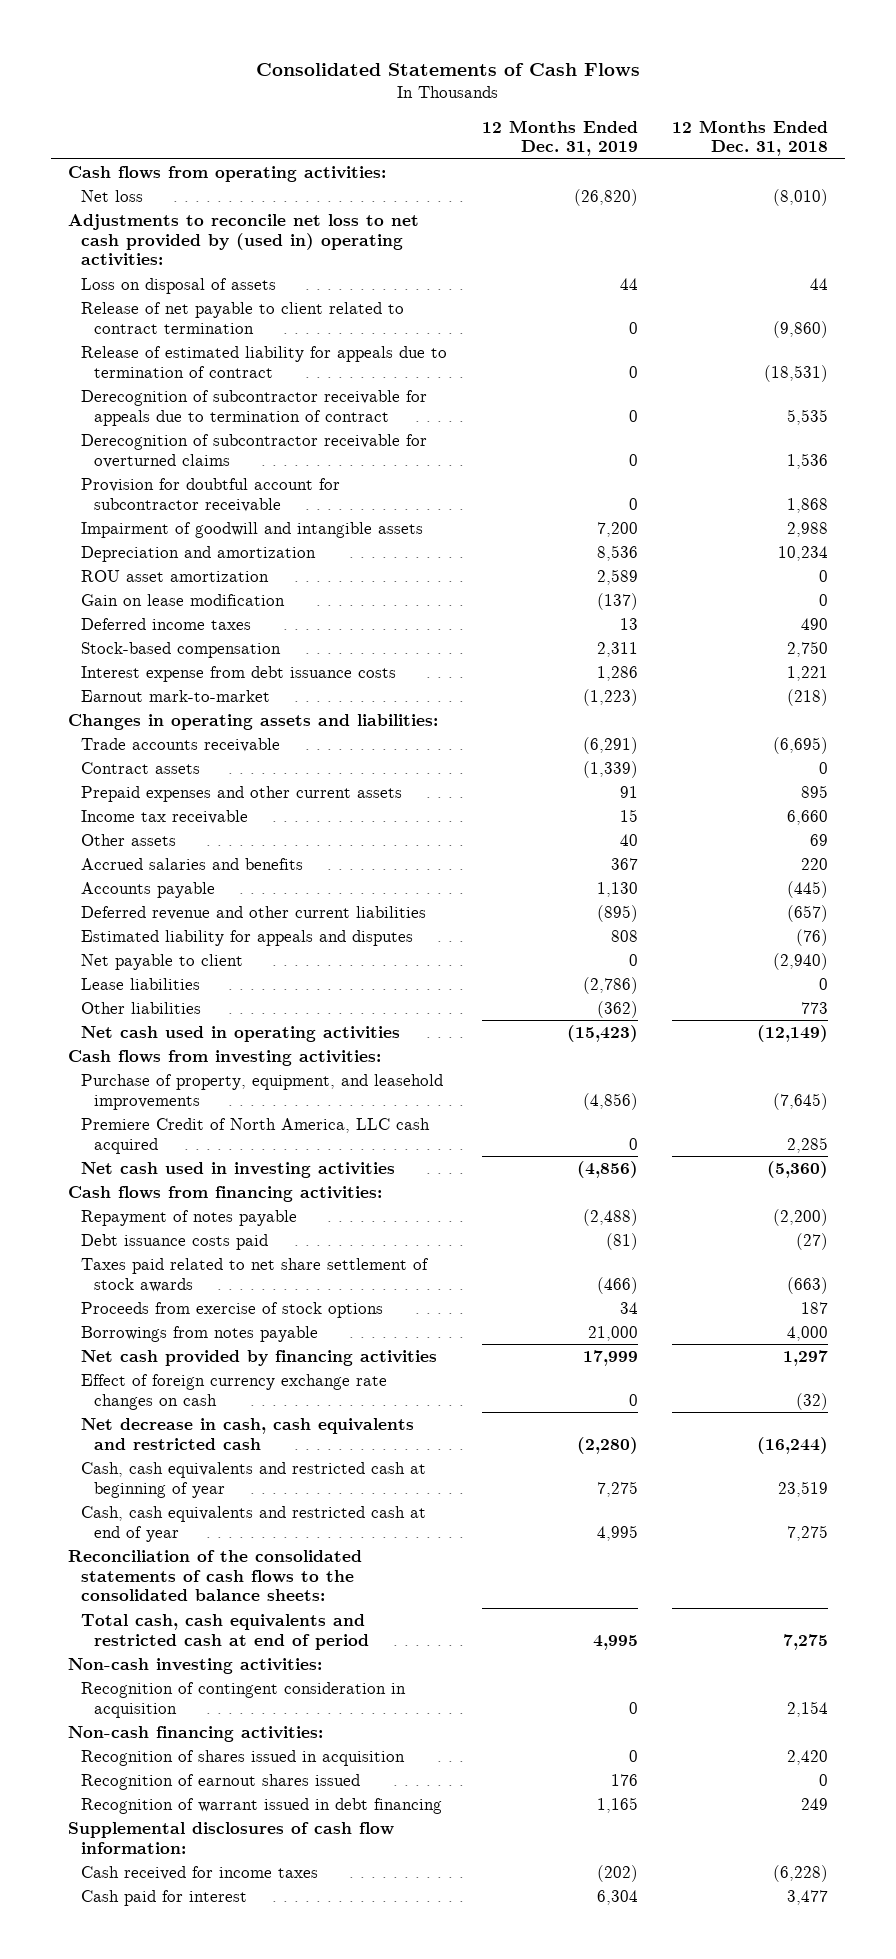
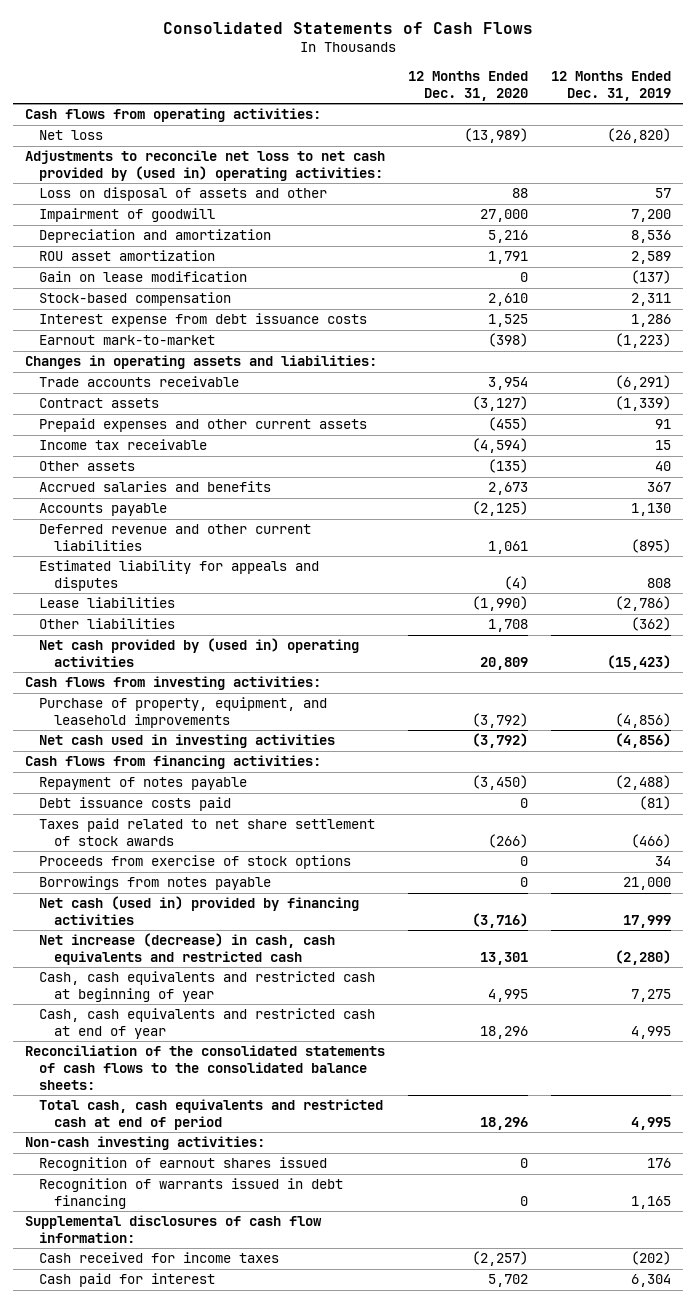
- | 12 Months Ended Dec. 31, 2019 | 12 Months Ended Dec. 31, 2018
+ | 12 Months Ended Dec. 31, 2020 | 12 Months Ended Dec. 31, 2019
- Loss on disposal of assets | 44 | 44
- Release of net payable to client related to contract termination | 0 | (9,860)
- Release of estimated liability for appeals due to termination of contract | 0 | (18,531)
- Derecognition of subcontractor receivable for appeals due to termination of contract | 0 | 5,535
- Derecognition of subcontractor receivable for overturned claims | 0 | 1,536
- Provision for doubtful account for subcontractor receivable | 0 | 1,868
- Impairment of goodwill and intangible assets | 7,200 | 2,988
+ Loss on disposal of assets and other | 88 | 57
+ Impairment of goodwill | 27,000 | 7,200
- Deferred income taxes | 13 | 490
- Net payable to client | 0 | (2,940)
- Net cash used in operating activities | (15,423) | (12,149)
+ Net cash provided by (used in) operating activities | 20,809 | (15,423)
- Premiere Credit of North America, LLC cash acquired | 0 | 2,285
- Net cash provided by financing activities | 17,999 | 1,297
- Effect of foreign currency exchange rate changes on cash | 0 | (32)
- Net decrease in cash, cash equivalents and restricted cash | (2,280) | (16,244)
+ Net cash (used in) provided by financing activities | (3,716) | 17,999
+ Net increase (decrease) in cash, cash equivalents and restricted cash | 13,301 | (2,280)
- Recognition of contingent consideration in acquisition | 0 | 2,154
- Non-cash financing activities:
- Recognition of shares issued in acquisition | 0 | 2,420
- Recognition of warrant issued in debt financing | 1,165 | 249
+ Recognition of warrants issued in debt financing | 0 | 1,165

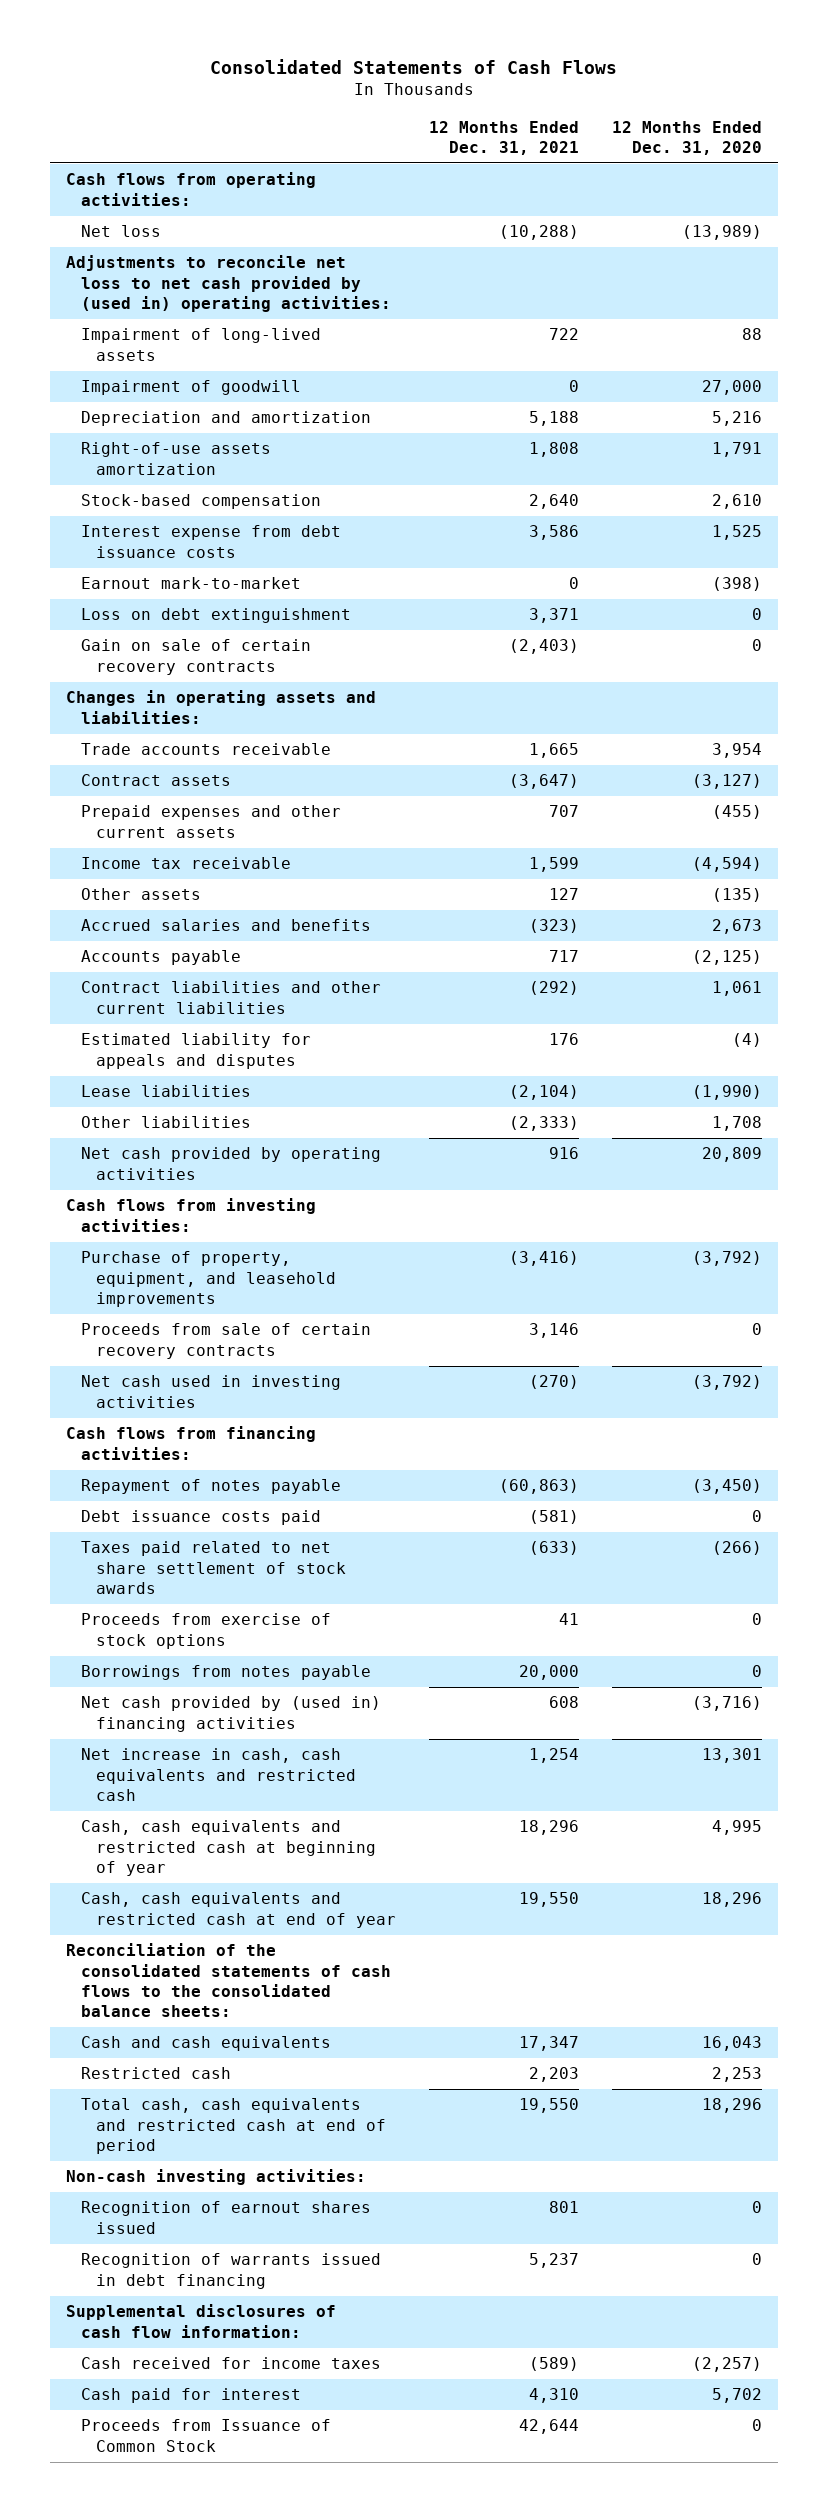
- | 12 Months Ended Dec. 31, 2020 | 12 Months Ended Dec. 31, 2019
+ | 12 Months Ended Dec. 31, 2021 | 12 Months Ended Dec. 31, 2020
- Loss on disposal of assets and other | 88 | 57
+ Impairment of long-lived assets | 722 | 88
- ROU asset amortization | 1,791 | 2,589
- Gain on lease modification | 0 | (137)
+ Right-of-use assets amortization | 1,808 | 1,791
+ Loss on debt extinguishment | 3,371 | 0
+ Gain on sale of certain recovery contracts | (2,403) | 0
- Deferred revenue and other current liabilities | 1,061 | (895)
+ Contract liabilities and other current liabilities | (292) | 1,061
- Net cash provided by (used in) operating activities | 20,809 | (15,423)
+ Net cash provided by operating activities | 916 | 20,809
+ Proceeds from sale of certain recovery contracts | 3,146 | 0
- Net cash (used in) provided by financing activities | (3,716) | 17,999
- Net increase (decrease) in cash, cash equivalents and restricted cash | 13,301 | (2,280)
+ Net cash provided by (used in) financing activities | 608 | (3,716)
+ Net increase in cash, cash equivalents and restricted cash | 1,254 | 13,301
+ Cash and cash equivalents | 17,347 | 16,043
+ Restricted cash | 2,203 | 2,253
+ Proceeds from Issuance of Common Stock | 42,644 | 0

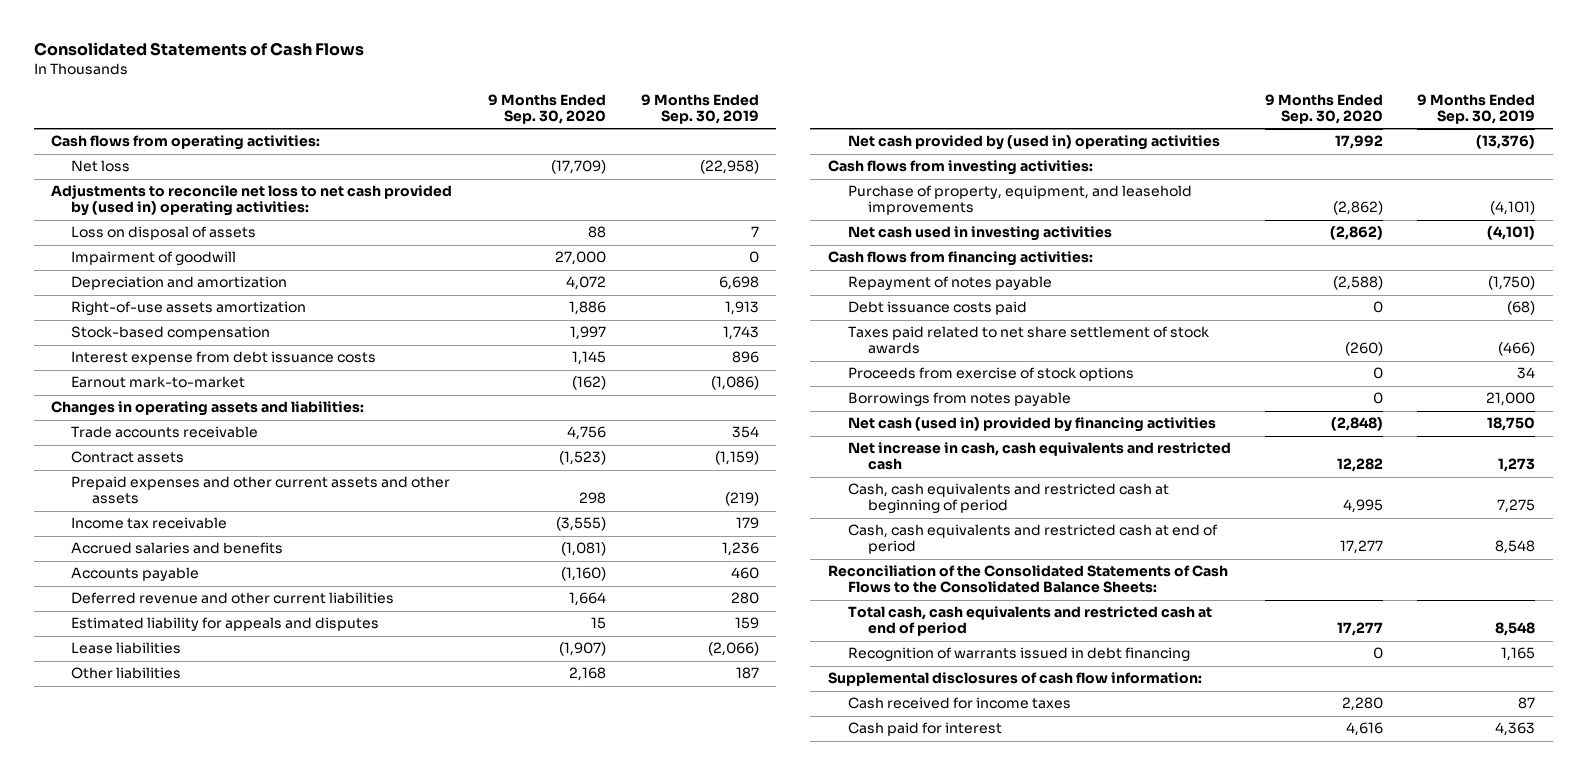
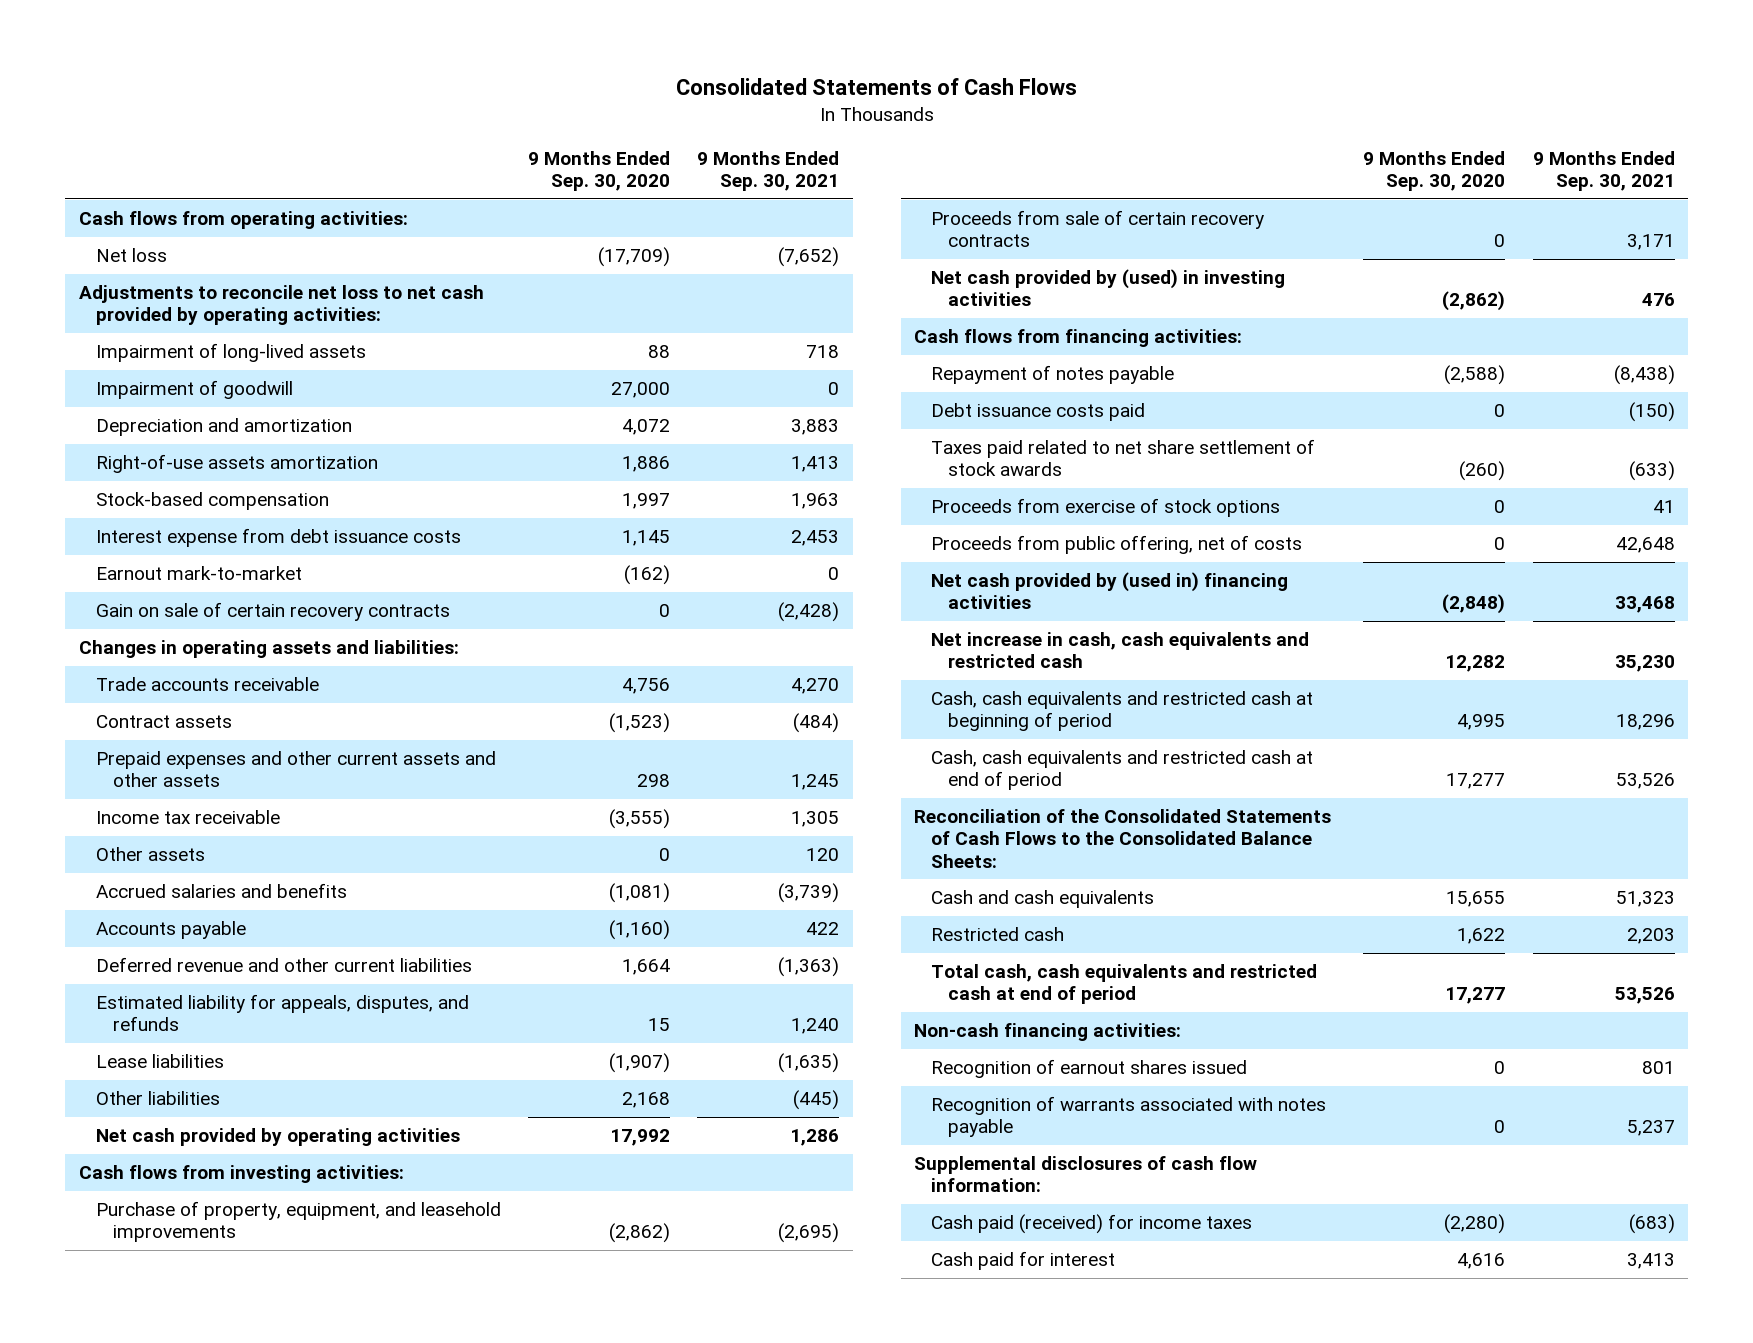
- | 9 Months Ended Sep. 30, 2020 | 9 Months Ended Sep. 30, 2019
+ | 9 Months Ended Sep. 30, 2020 | 9 Months Ended Sep. 30, 2021
- Adjustments to reconcile net loss to net cash provided by (used in) operating activities:
- Loss on disposal of assets | 88 | 7
+ Adjustments to reconcile net loss to net cash provided by operating activities:
+ Impairment of long-lived assets | 88 | 718
+ Gain on sale of certain recovery contracts | 0 | (2,428)
+ Other assets | 0 | 120
- Estimated liability for appeals and disputes | 15 | 159
+ Estimated liability for appeals, disputes, and refunds | 15 | 1,240
- Net cash provided by (used in) operating activities | 17,992 | (13,376)
+ Net cash provided by operating activities | 17,992 | 1,286
- Net cash used in investing activities | (2,862) | (4,101)
+ Proceeds from sale of certain recovery contracts | 0 | 3,171
+ Net cash provided by (used) in investing activities | (2,862) | 476
- Borrowings from notes payable | 0 | 21,000
- Net cash (used in) provided by financing activities | (2,848) | 18,750
+ Proceeds from public offering, net of costs | 0 | 42,648
+ Net cash provided by (used in) financing activities | (2,848) | 33,468
+ Cash and cash equivalents | 15,655 | 51,323
+ Restricted cash | 1,622 | 2,203
- Recognition of warrants issued in debt financing | 0 | 1,165
+ Non-cash financing activities:
+ Recognition of earnout shares issued | 0 | 801
+ Recognition of warrants associated with notes payable | 0 | 5,237
- Cash received for income taxes | 2,280 | 87
+ Cash paid (received) for income taxes | (2,280) | (683)

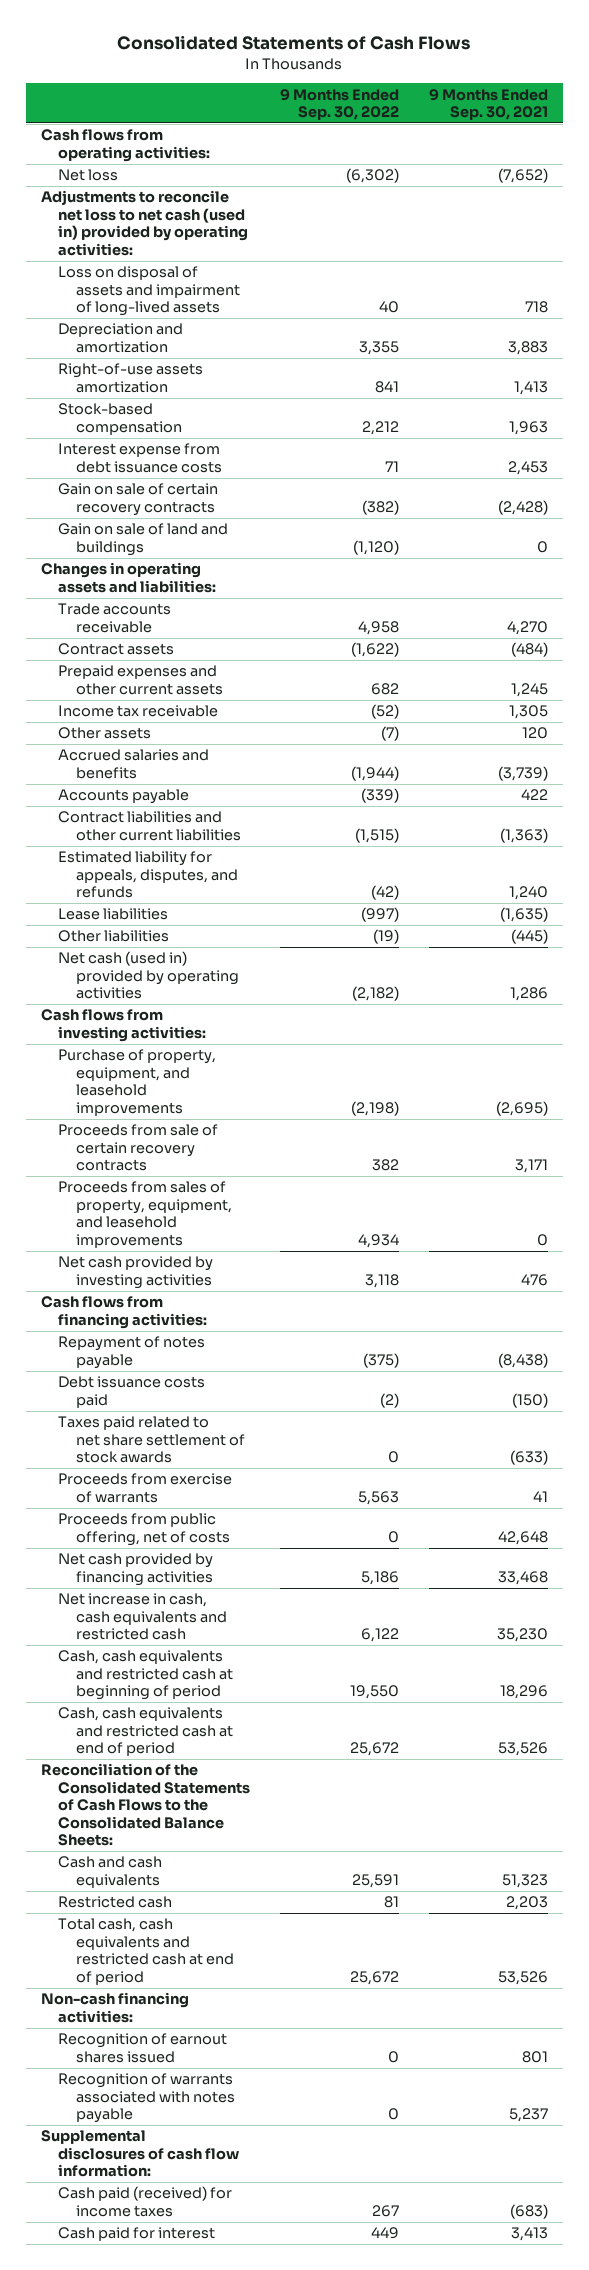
- | 9 Months Ended Sep. 30, 2020 | 9 Months Ended Sep. 30, 2021
+ | 9 Months Ended Sep. 30, 2022 | 9 Months Ended Sep. 30, 2021
- Adjustments to reconcile net loss to net cash provided by operating activities:
- Impairment of long-lived assets | 88 | 718
- Impairment of goodwill | 27,000 | 0
+ Adjustments to reconcile net loss to net cash (used in) provided by operating activities:
+ Loss on disposal of assets and impairment of long-lived assets | 40 | 718
- Earnout mark-to-market | (162) | 0
+ Gain on sale of land and buildings | (1,120) | 0
- Prepaid expenses and other current assets and other assets | 298 | 1,245
+ Prepaid expenses and other current assets | 682 | 1,245
- Deferred revenue and other current liabilities | 1,664 | (1,363)
+ Contract liabilities and other current liabilities | (1,515) | (1,363)
- Net cash provided by operating activities | 17,992 | 1,286
+ Net cash (used in) provided by operating activities | (2,182) | 1,286
- Net cash provided by (used) in investing activities | (2,862) | 476
+ Proceeds from sales of property, equipment, and leasehold improvements | 4,934 | 0
+ Net cash provided by investing activities | 3,118 | 476
- Proceeds from exercise of stock options | 0 | 41
+ Proceeds from exercise of warrants | 5,563 | 41
- Net cash provided by (used in) financing activities | (2,848) | 33,468
+ Net cash provided by financing activities | 5,186 | 33,468

